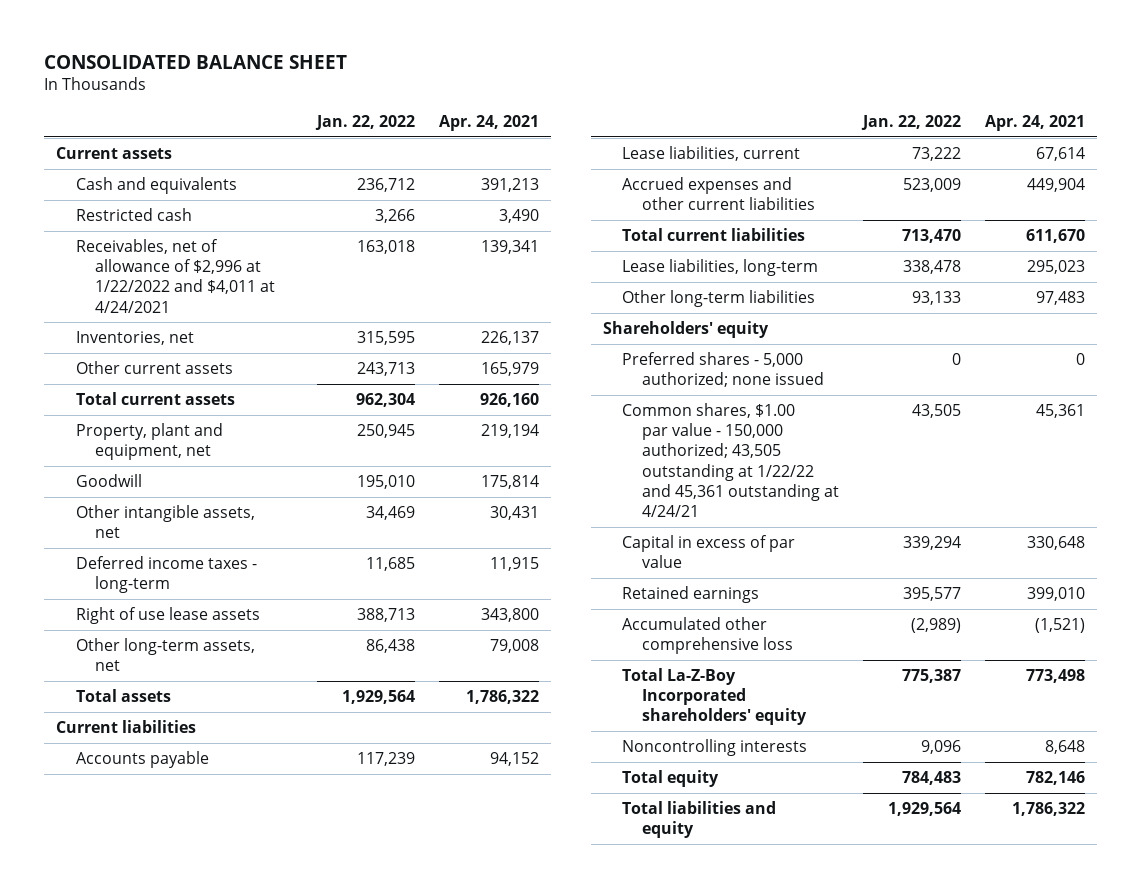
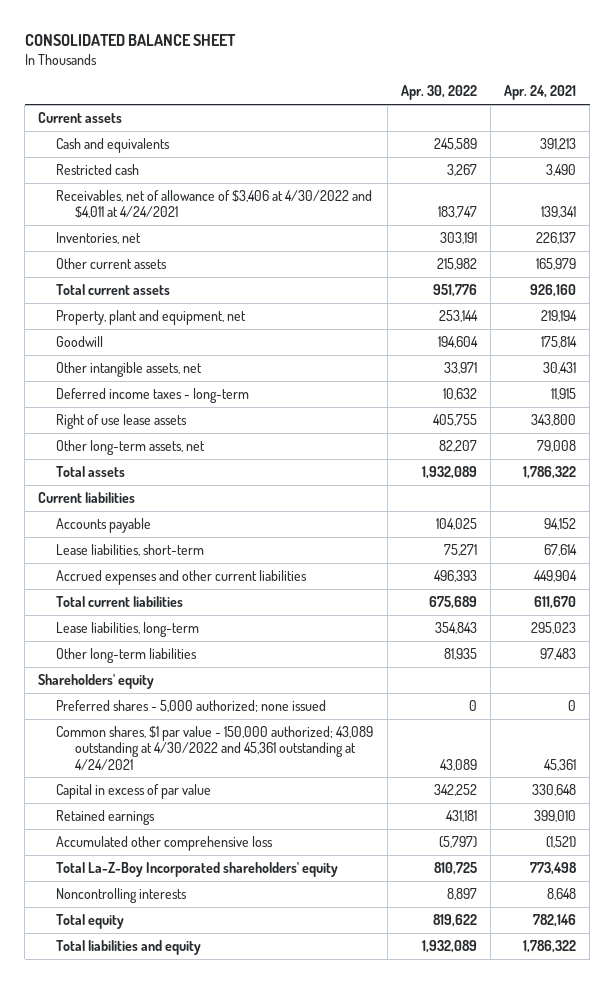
- | Jan. 22, 2022 | Apr. 24, 2021
+ | Apr. 30, 2022 | Apr. 24, 2021
- Receivables, net of allowance of $2,996 at 1/22/2022 and $4,011 at 4/24/2021 | 163,018 | 139,341
+ Receivables, net of allowance of $3,406 at 4/30/2022 and $4,011 at 4/24/2021 | 183,747 | 139,341
- Lease liabilities, current | 73,222 | 67,614
+ Lease liabilities, short-term | 75,271 | 67,614
- Common shares, $1.00 par value - 150,000 authorized; 43,505 outstanding at 1/22/22 and 45,361 outstanding at 4/24/21 | 43,505 | 45,361
+ Common shares, $1 par value - 150,000 authorized; 43,089 outstanding at 4/30/2022 and 45,361 outstanding at 4/24/2021 | 43,089 | 45,361

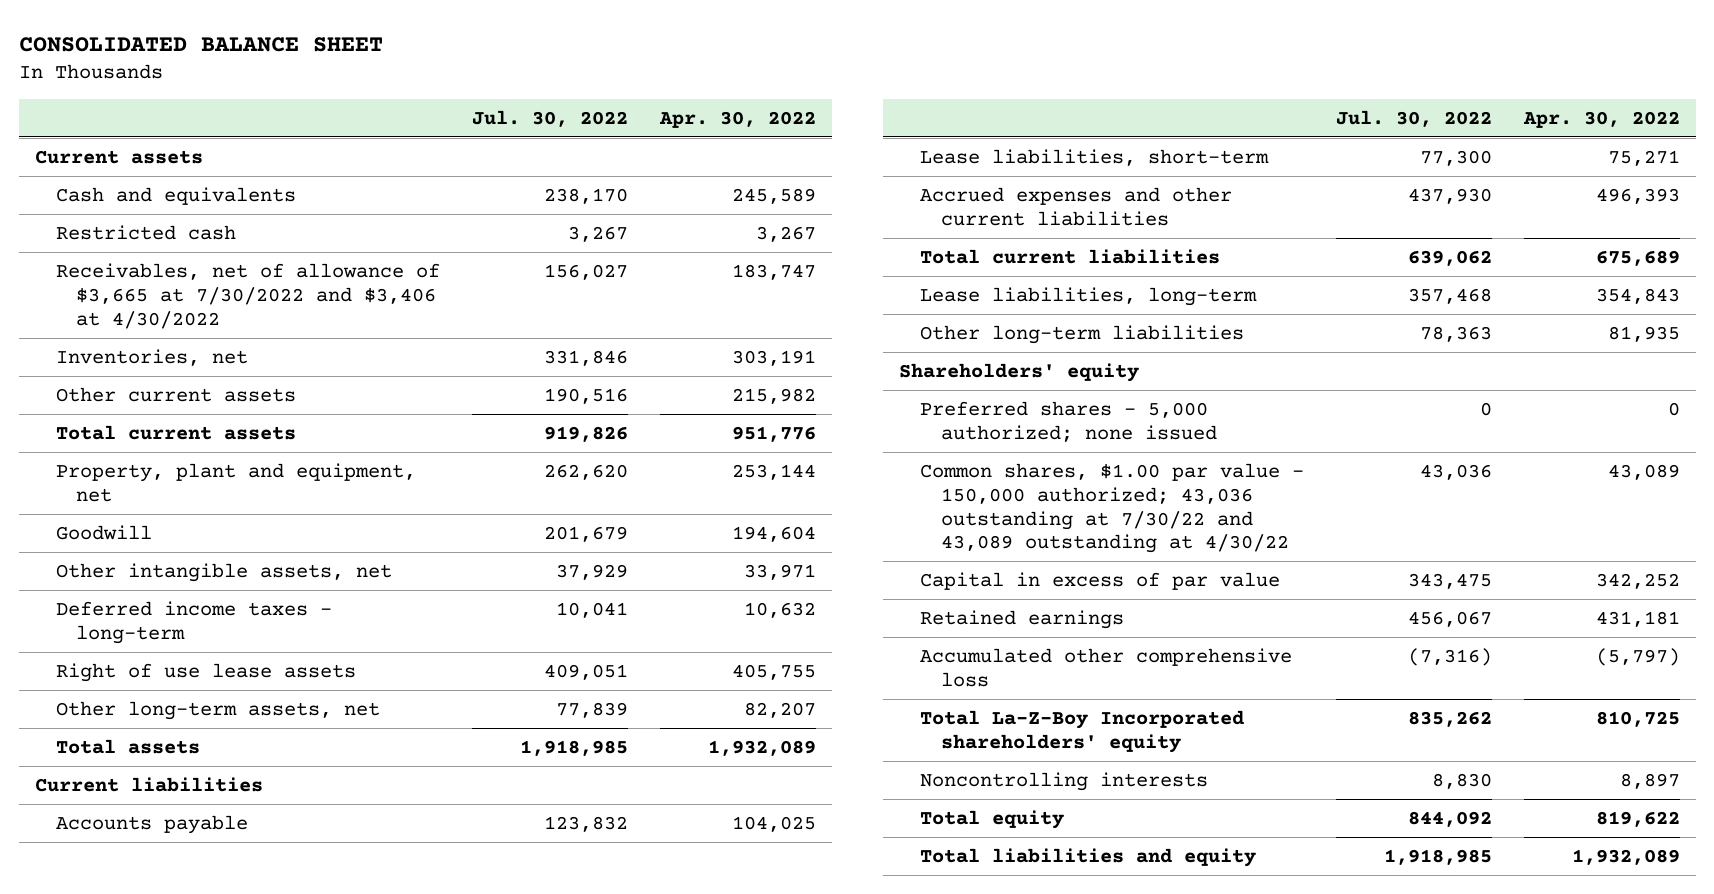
- | Apr. 30, 2022 | Apr. 24, 2021
+ | Jul. 30, 2022 | Apr. 30, 2022
- Receivables, net of allowance of $3,406 at 4/30/2022 and $4,011 at 4/24/2021 | 183,747 | 139,341
+ Receivables, net of allowance of $3,665 at 7/30/2022 and $3,406 at 4/30/2022 | 156,027 | 183,747
- Common shares, $1 par value - 150,000 authorized; 43,089 outstanding at 4/30/2022 and 45,361 outstanding at 4/24/2021 | 43,089 | 45,361
+ Common shares, $1.00 par value - 150,000 authorized; 43,036 outstanding at 7/30/22 and 43,089 outstanding at 4/30/22 | 43,036 | 43,089

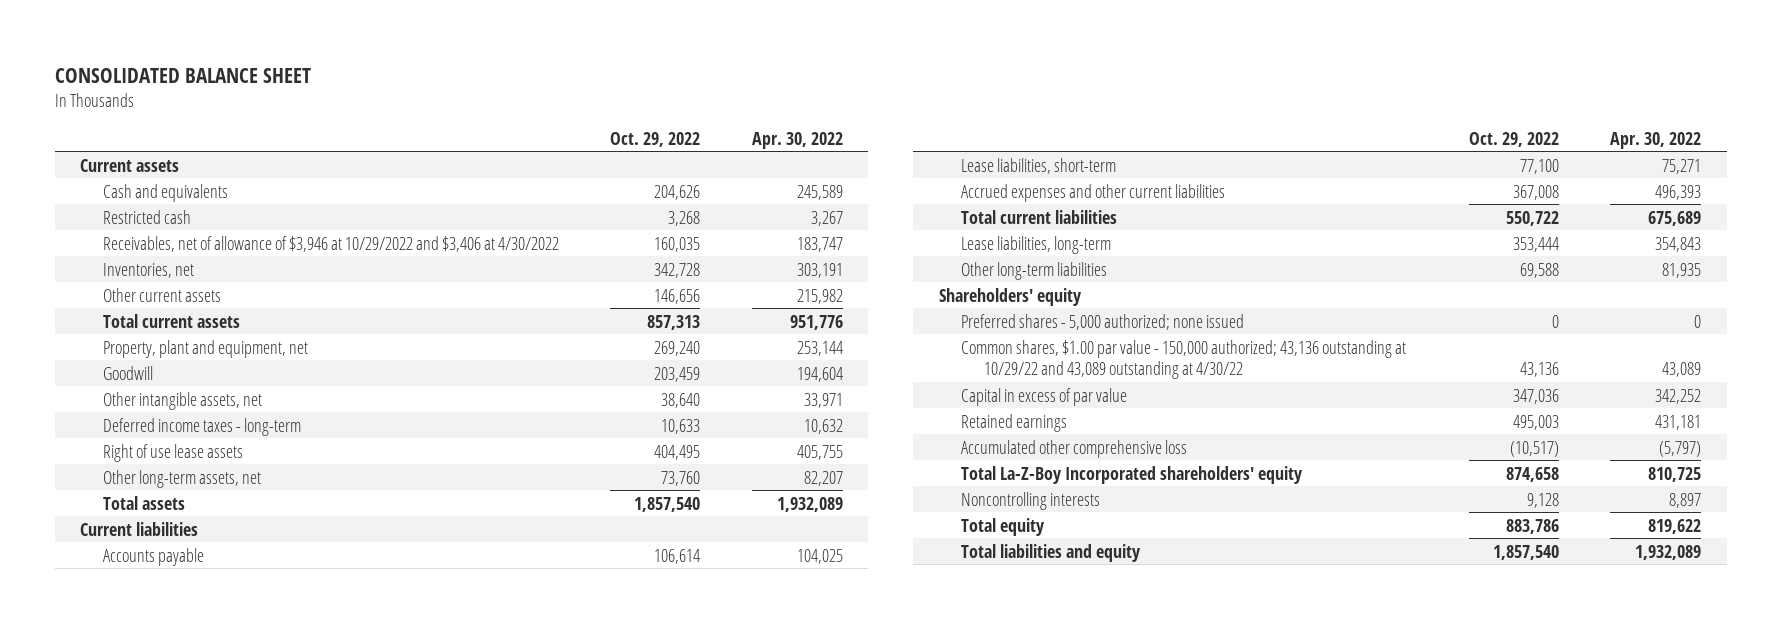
- | Jul. 30, 2022 | Apr. 30, 2022
+ | Oct. 29, 2022 | Apr. 30, 2022
- Receivables, net of allowance of $3,665 at 7/30/2022 and $3,406 at 4/30/2022 | 156,027 | 183,747
+ Receivables, net of allowance of $3,946 at 10/29/2022 and $3,406 at 4/30/2022 | 160,035 | 183,747
- Common shares, $1.00 par value - 150,000 authorized; 43,036 outstanding at 7/30/22 and 43,089 outstanding at 4/30/22 | 43,036 | 43,089
+ Common shares, $1.00 par value - 150,000 authorized; 43,136 outstanding at 10/29/22 and 43,089 outstanding at 4/30/22 | 43,136 | 43,089

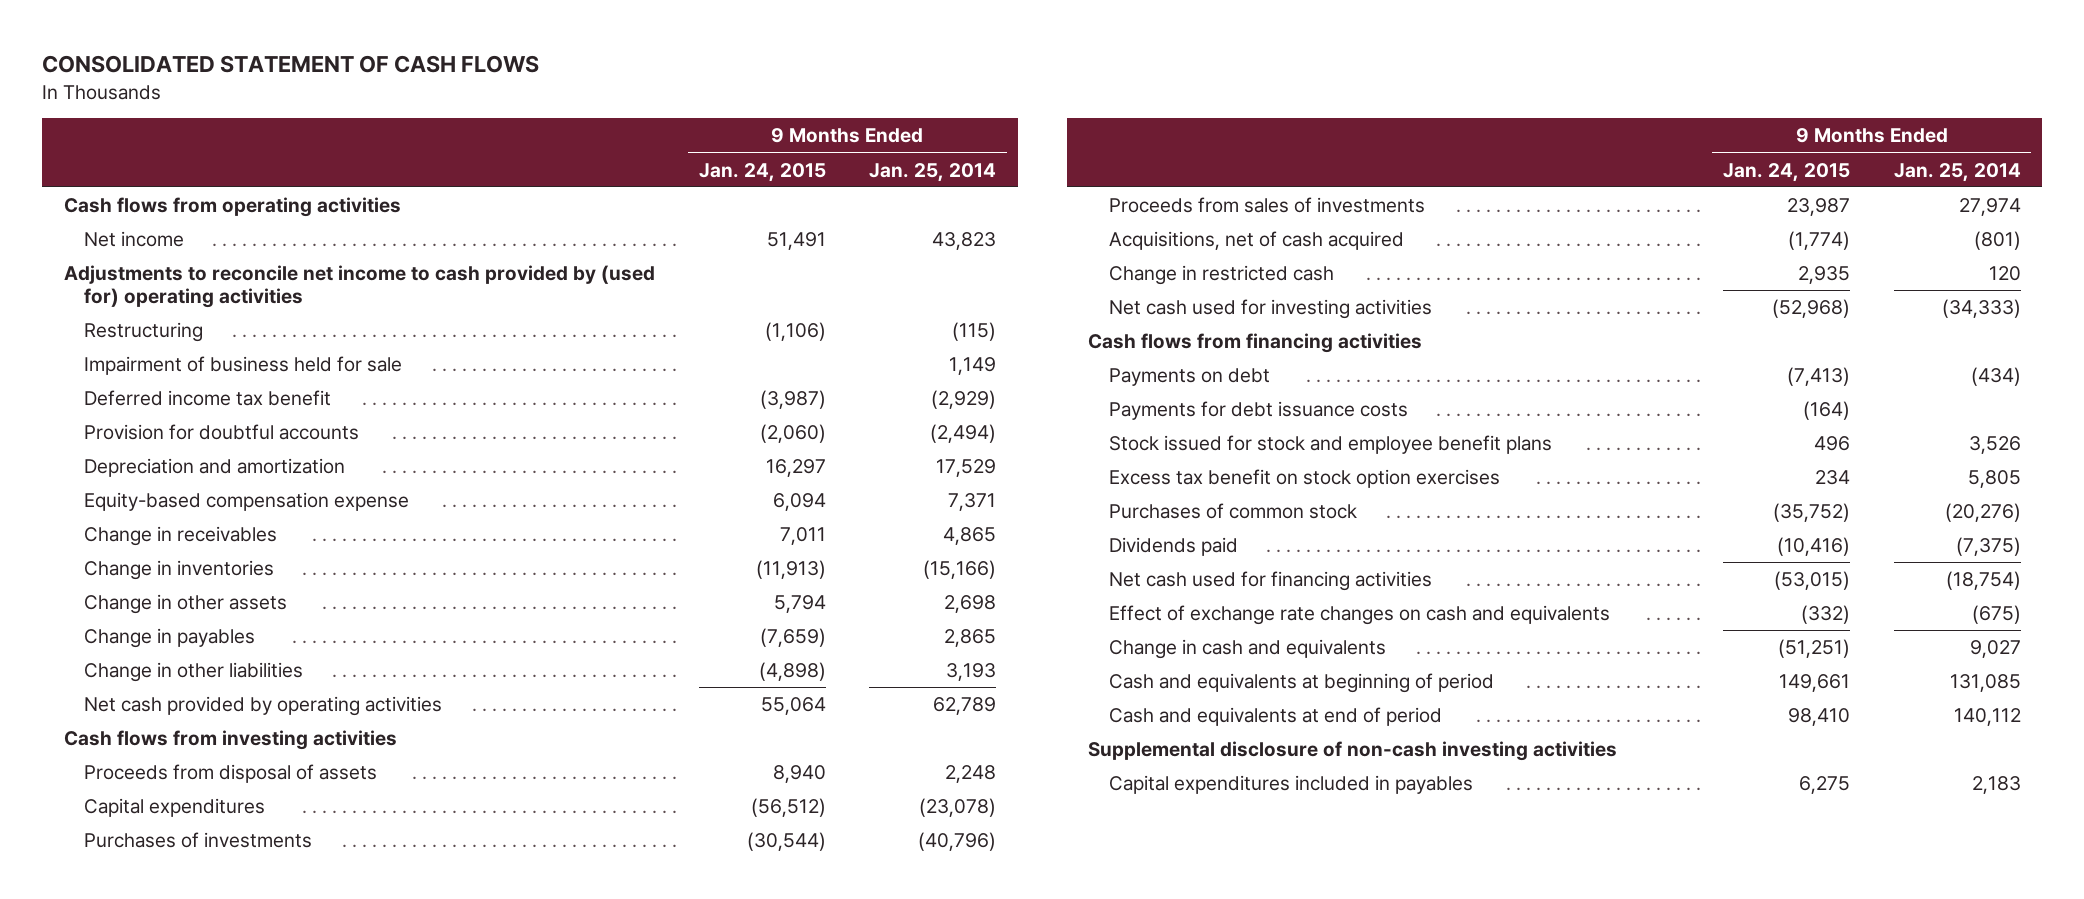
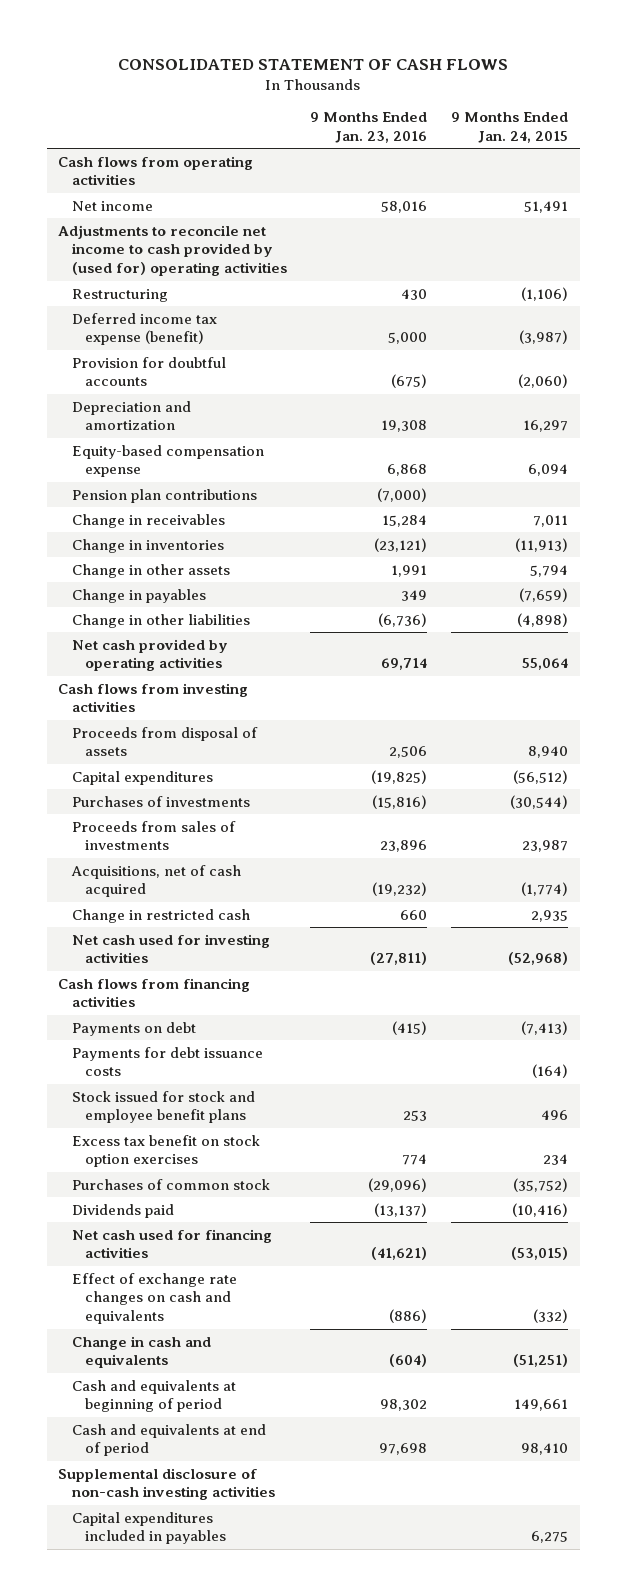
- | 9 Months Ended Jan. 24, 2015 | 9 Months Ended Jan. 25, 2014
+ | 9 Months Ended Jan. 23, 2016 | 9 Months Ended Jan. 24, 2015
- Impairment of business held for sale | | 1,149
- Deferred income tax benefit | (3,987) | (2,929)
+ Deferred income tax expense (benefit) | 5,000 | (3,987)
+ Pension plan contributions | (7,000) |

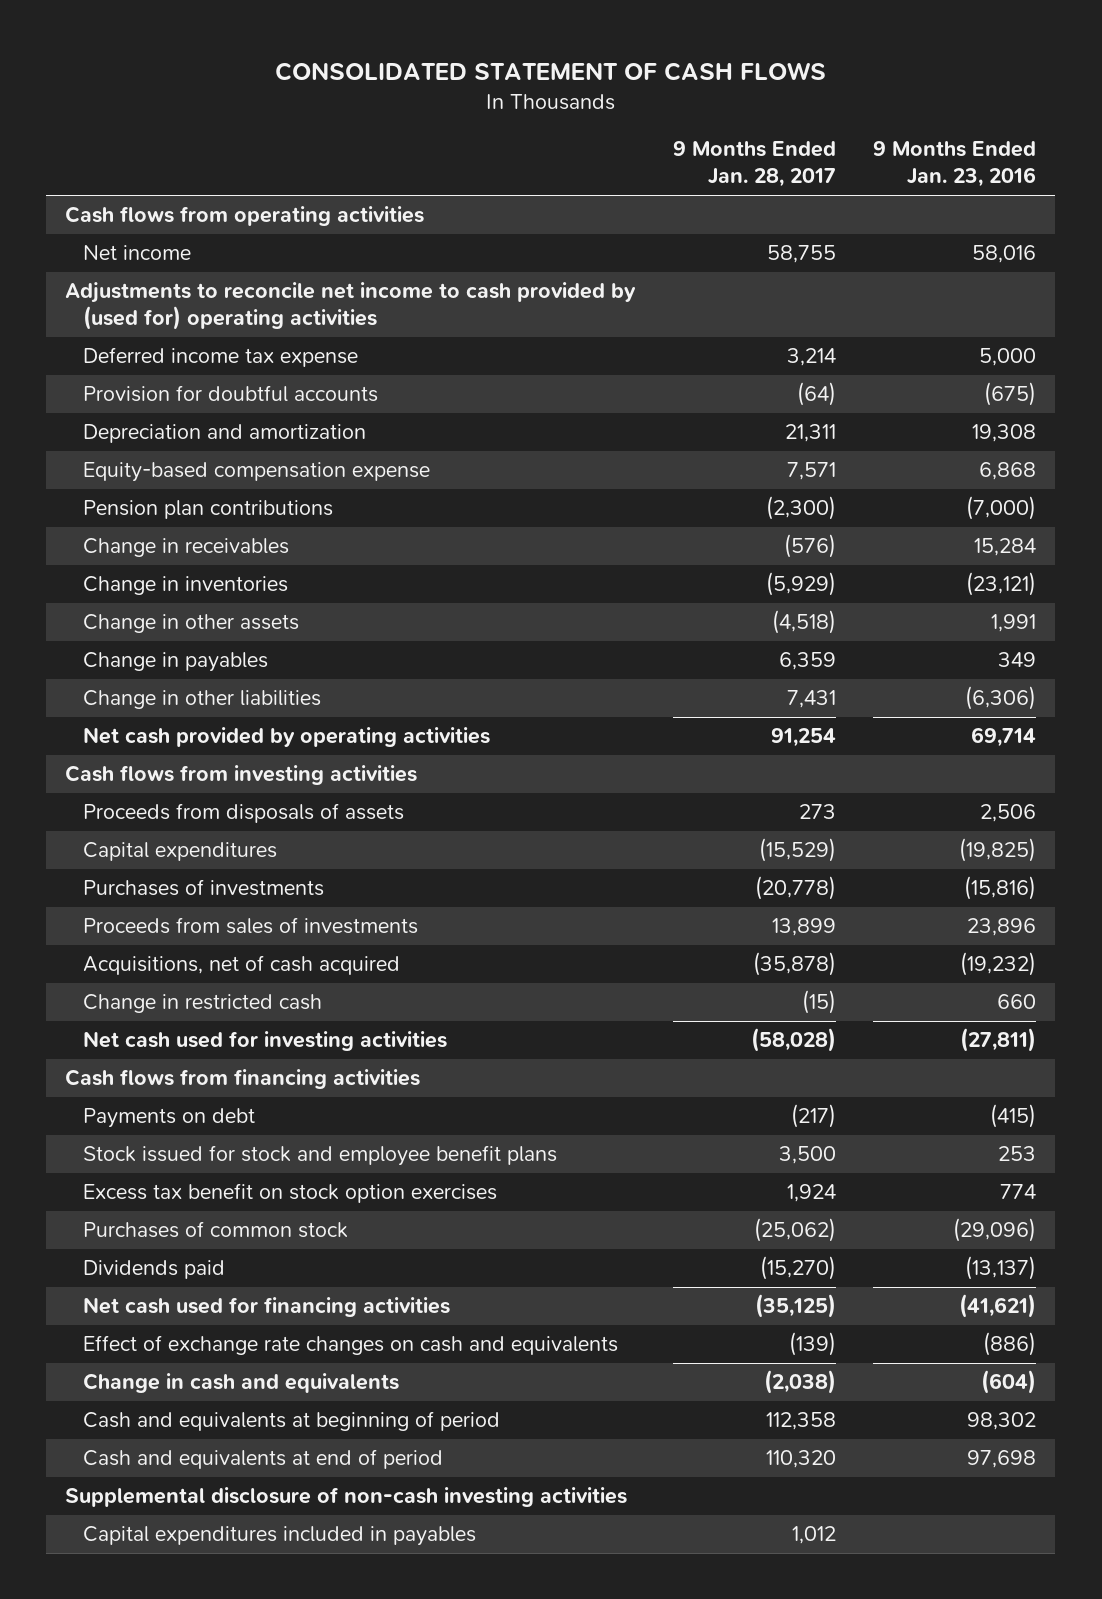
- | 9 Months Ended Jan. 23, 2016 | 9 Months Ended Jan. 24, 2015
+ | 9 Months Ended Jan. 28, 2017 | 9 Months Ended Jan. 23, 2016
- Restructuring | 430 | (1,106)
- Deferred income tax expense (benefit) | 5,000 | (3,987)
+ Deferred income tax expense | 3,214 | 5,000
- Change in other liabilities | (6,736) | (4,898)
+ Change in other liabilities | 7,431 | (6,306)
- Proceeds from disposal of assets | 2,506 | 8,940
+ Proceeds from disposals of assets | 273 | 2,506
- Payments for debt issuance costs | | (164)

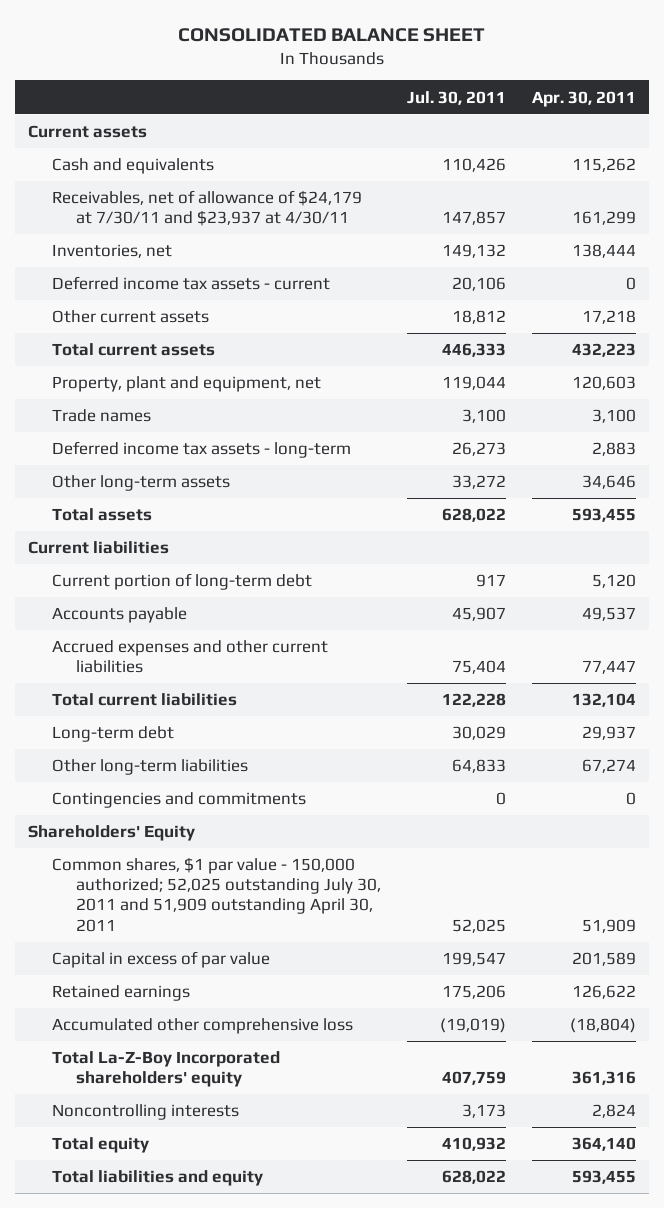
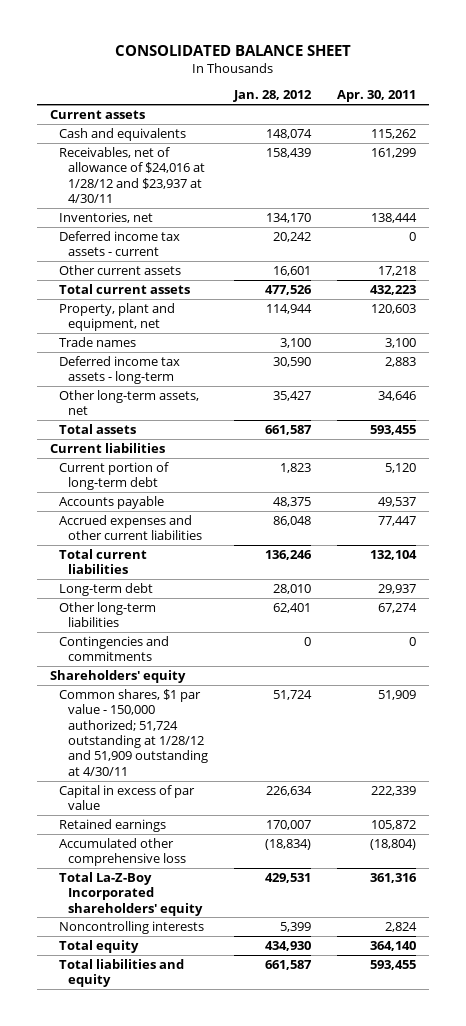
- | Jul. 30, 2011 | Apr. 30, 2011
+ | Jan. 28, 2012 | Apr. 30, 2011
- Receivables, net of allowance of $24,179 at 7/30/11 and $23,937 at 4/30/11 | 147,857 | 161,299
+ Receivables, net of allowance of $24,016 at 1/28/12 and $23,937 at 4/30/11 | 158,439 | 161,299
- Other long-term assets | 33,272 | 34,646
+ Other long-term assets, net | 35,427 | 34,646
- Shareholders' Equity
- Common shares, $1 par value - 150,000 authorized; 52,025 outstanding July 30, 2011 and 51,909 outstanding April 30, 2011 | 52,025 | 51,909
- Capital in excess of par value | 199,547 | 201,589
- Retained earnings | 175,206 | 126,622
+ Shareholders' equity
+ Common shares, $1 par value - 150,000 authorized; 51,724 outstanding at 1/28/12 and 51,909 outstanding at 4/30/11 | 51,724 | 51,909
+ Capital in excess of par value | 226,634 | 222,339
+ Retained earnings | 170,007 | 105,872

